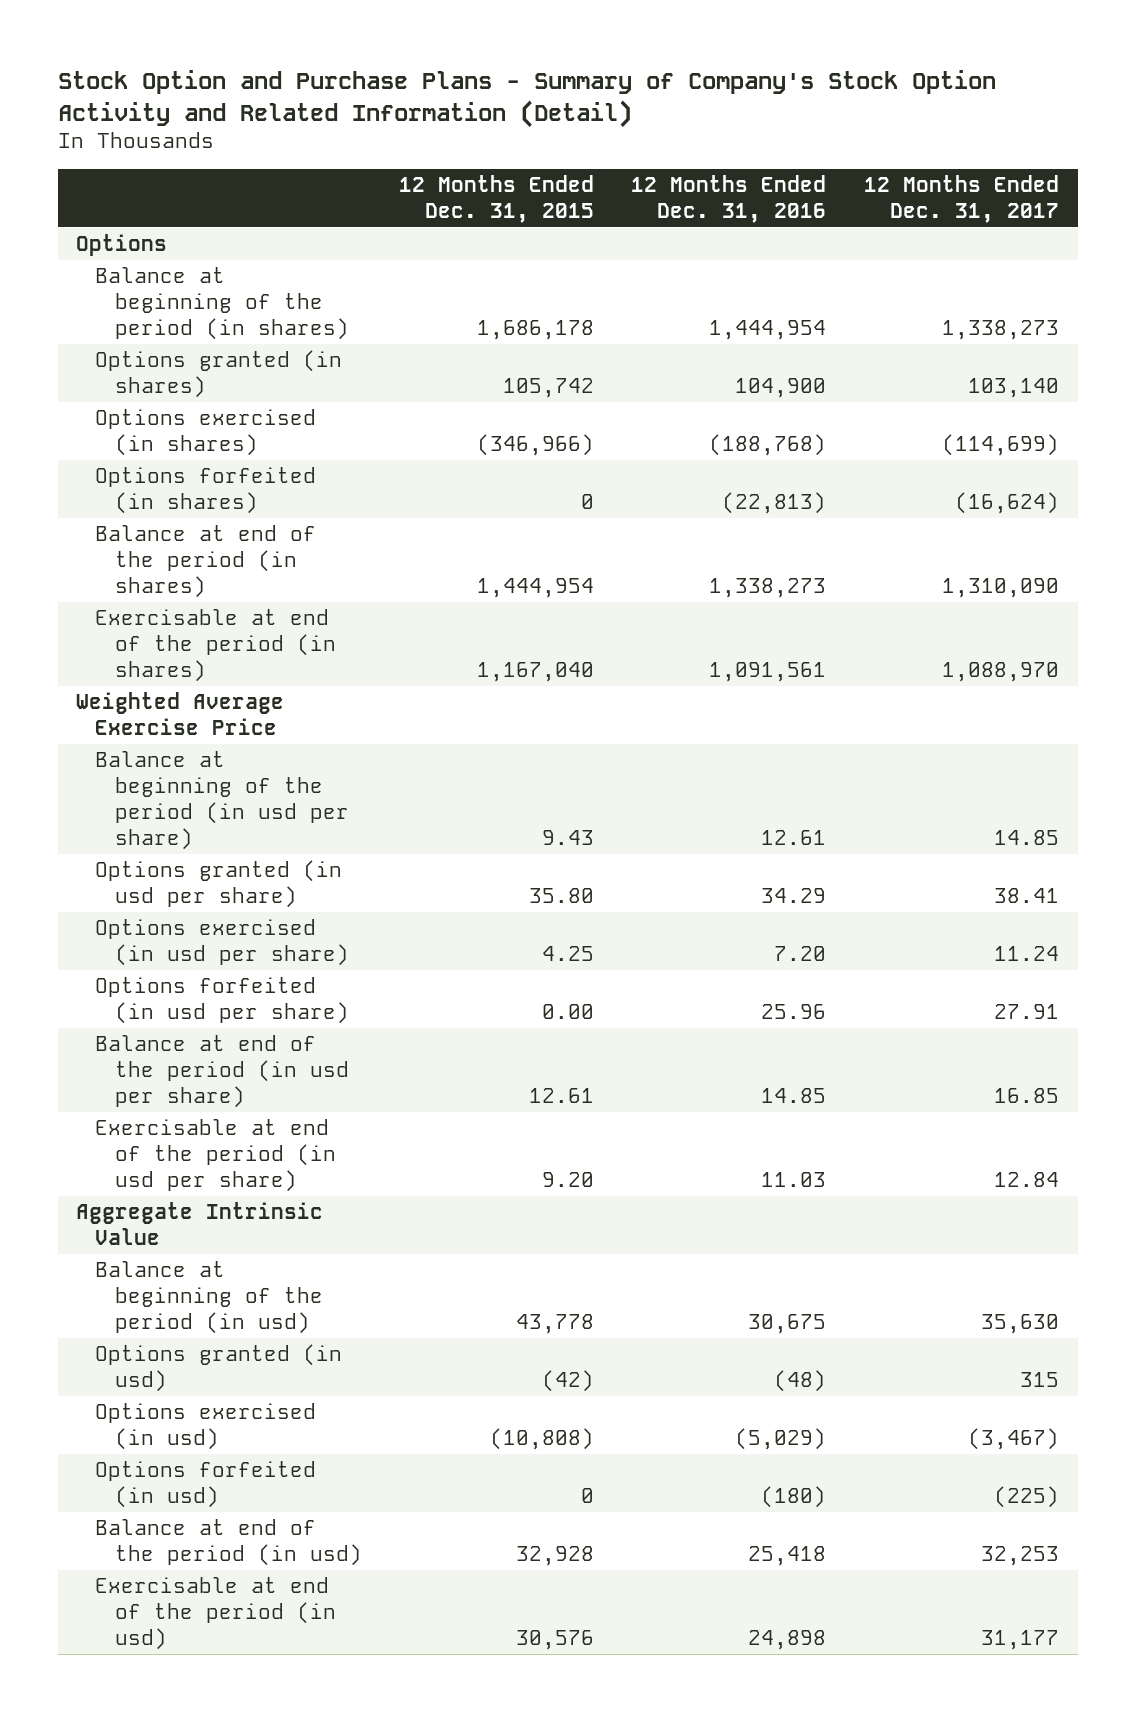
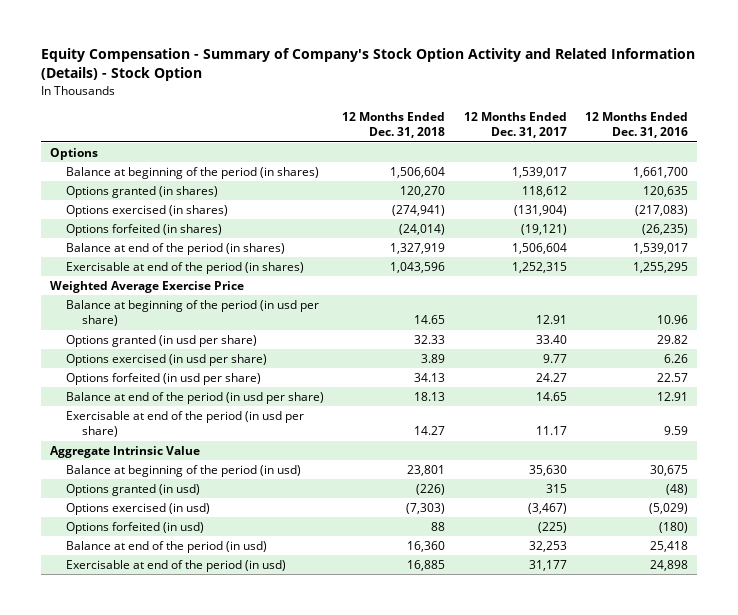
- Stock Option and Purchase Plans - Summary of Company's Stock Option Activity and Related Information (Detail)
+ Equity Compensation - Summary of Company's Stock Option Activity and Related Information (Details) - Stock Option
- | 12 Months Ended Dec. 31, 2015 | 12 Months Ended Dec. 31, 2016 | 12 Months Ended Dec. 31, 2017
+ | 12 Months Ended Dec. 31, 2018 | 12 Months Ended Dec. 31, 2017 | 12 Months Ended Dec. 31, 2016
- Balance at beginning of the period (in shares) | 1,686,178 | 1,444,954 | 1,338,273
- Options granted (in shares) | 105,742 | 104,900 | 103,140
- Options exercised (in shares) | (346,966) | (188,768) | (114,699)
- Options forfeited (in shares) | 0 | (22,813) | (16,624)
- Balance at end of the period (in shares) | 1,444,954 | 1,338,273 | 1,310,090
- Exercisable at end of the period (in shares) | 1,167,040 | 1,091,561 | 1,088,970
+ Balance at beginning of the period (in shares) | 1,506,604 | 1,539,017 | 1,661,700
+ Options granted (in shares) | 120,270 | 118,612 | 120,635
+ Options exercised (in shares) | (274,941) | (131,904) | (217,083)
+ Options forfeited (in shares) | (24,014) | (19,121) | (26,235)
+ Balance at end of the period (in shares) | 1,327,919 | 1,506,604 | 1,539,017
+ Exercisable at end of the period (in shares) | 1,043,596 | 1,252,315 | 1,255,295
- Balance at beginning of the period (in usd per share) | 9.43 | 12.61 | 14.85
- Options granted (in usd per share) | 35.80 | 34.29 | 38.41
- Options exercised (in usd per share) | 4.25 | 7.20 | 11.24
- Options forfeited (in usd per share) | 0.00 | 25.96 | 27.91
- Balance at end of the period (in usd per share) | 12.61 | 14.85 | 16.85
- Exercisable at end of the period (in usd per share) | 9.20 | 11.03 | 12.84
+ Balance at beginning of the period (in usd per share) | 14.65 | 12.91 | 10.96
+ Options granted (in usd per share) | 32.33 | 33.40 | 29.82
+ Options exercised (in usd per share) | 3.89 | 9.77 | 6.26
+ Options forfeited (in usd per share) | 34.13 | 24.27 | 22.57
+ Balance at end of the period (in usd per share) | 18.13 | 14.65 | 12.91
+ Exercisable at end of the period (in usd per share) | 14.27 | 11.17 | 9.59

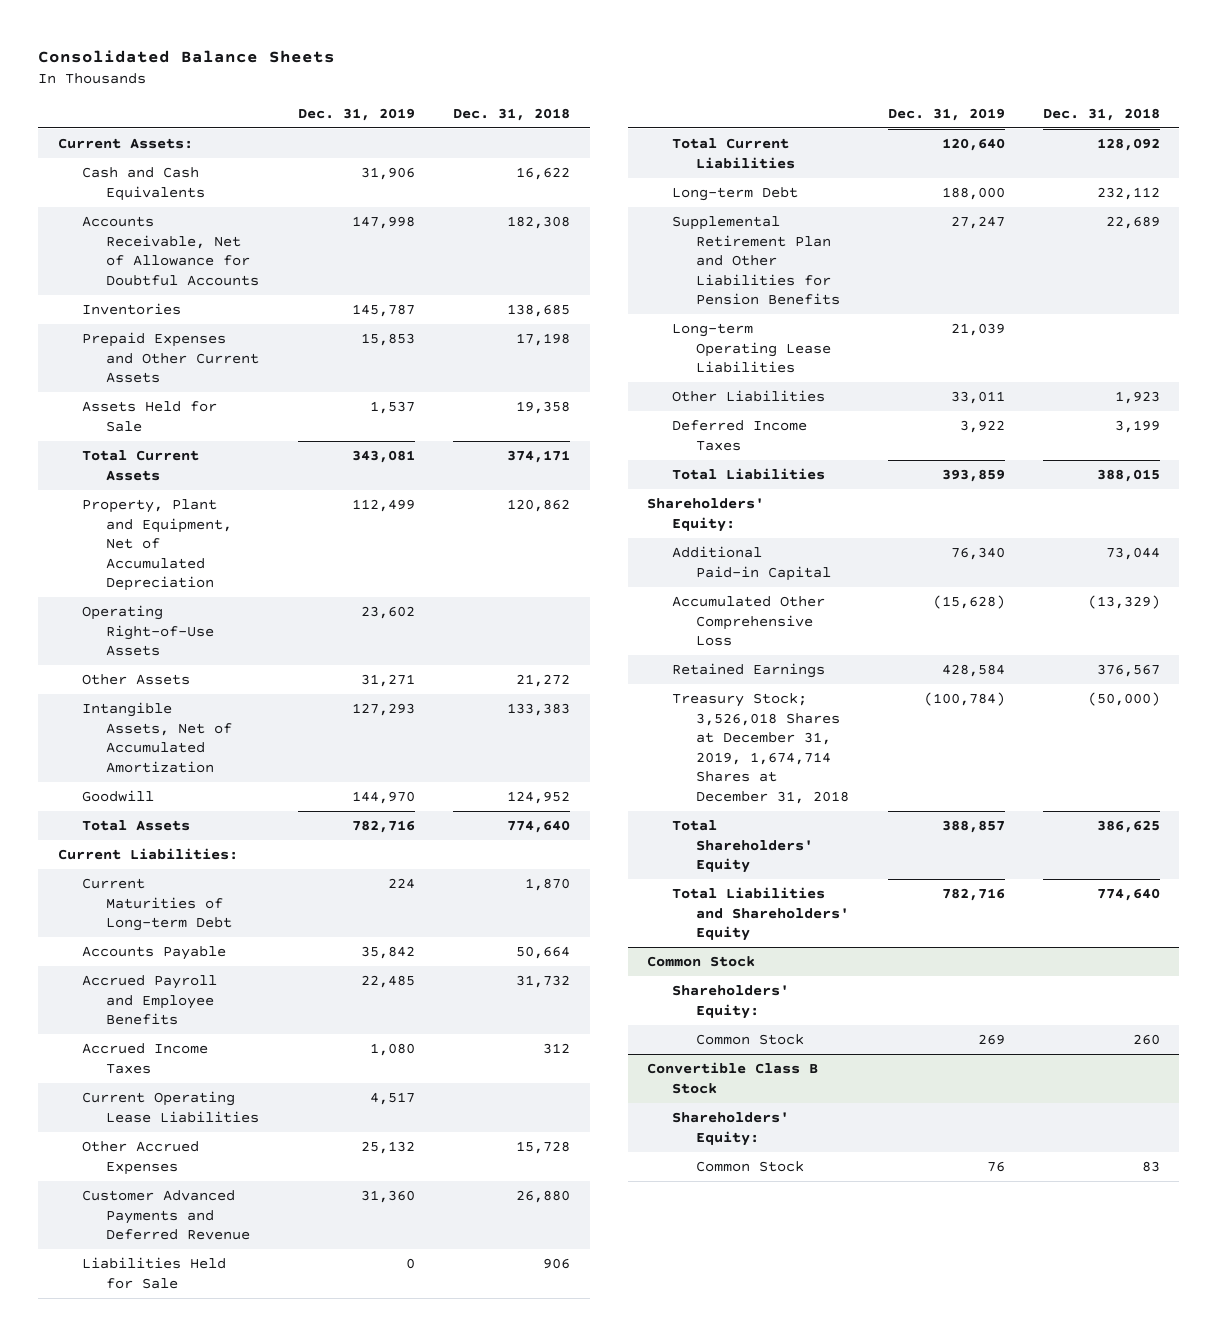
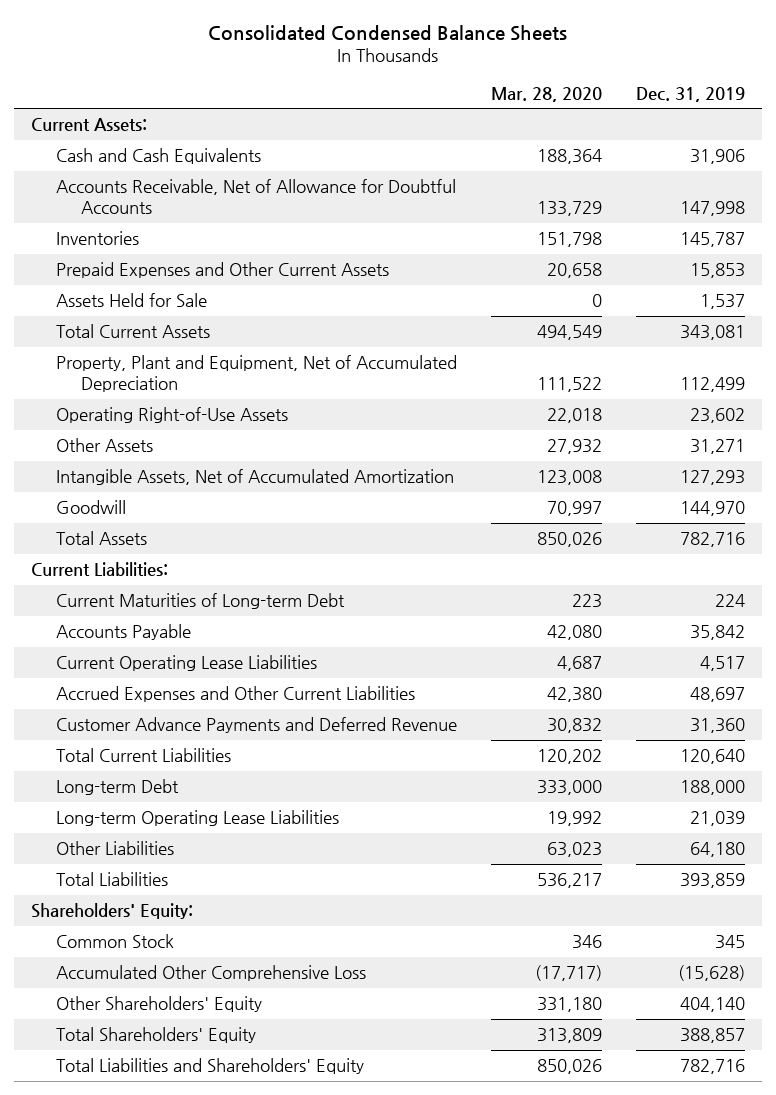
- Consolidated Balance Sheets
+ Consolidated Condensed Balance Sheets
- | Dec. 31, 2019 | Dec. 31, 2018
+ | Mar. 28, 2020 | Dec. 31, 2019
- Accrued Payroll and Employee Benefits | 22,485 | 31,732
- Accrued Income Taxes | 1,080 | 312
- Other Accrued Expenses | 25,132 | 15,728
- Customer Advanced Payments and Deferred Revenue | 31,360 | 26,880
- Liabilities Held for Sale | 0 | 906
+ Accrued Expenses and Other Current Liabilities | 42,380 | 48,697
+ Customer Advance Payments and Deferred Revenue | 30,832 | 31,360
- Supplemental Retirement Plan and Other Liabilities for Pension Benefits | 27,247 | 22,689
- Other Liabilities | 33,011 | 1,923
- Deferred Income Taxes | 3,922 | 3,199
+ Other Liabilities | 63,023 | 64,180
- Additional Paid-in Capital | 76,340 | 73,044
+ Common Stock | 346 | 345
- Retained Earnings | 428,584 | 376,567
- Treasury Stock; 3,526,018 Shares at December 31, 2019, 1,674,714 Shares at December 31, 2018 | (100,784) | (50,000)
+ Other Shareholders' Equity | 331,180 | 404,140
- Common Stock
- Shareholders' Equity:
- Common Stock | 269 | 260
- Convertible Class B Stock
- Shareholders' Equity:
- Common Stock | 76 | 83

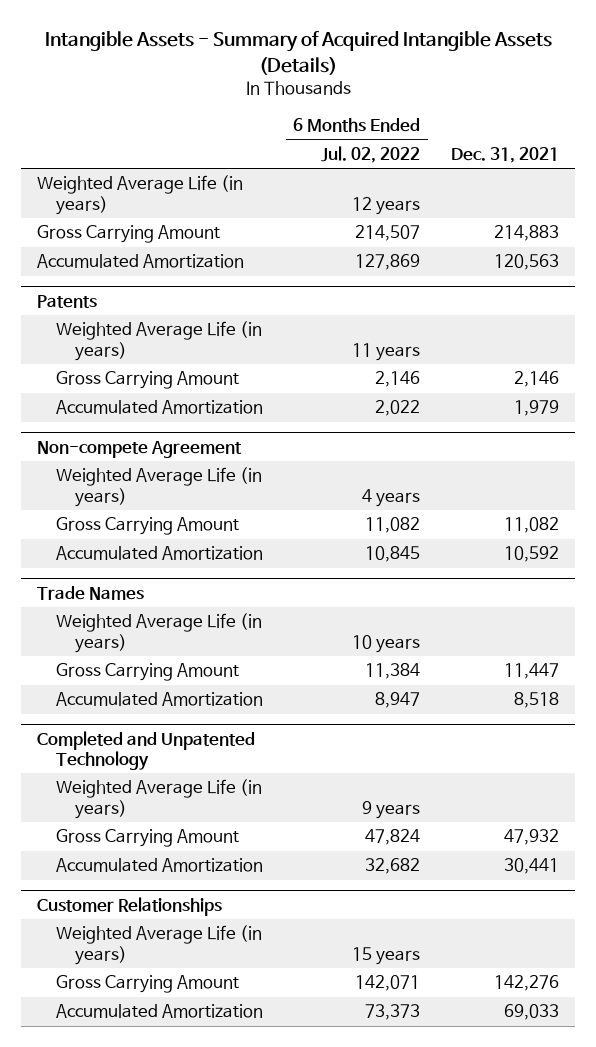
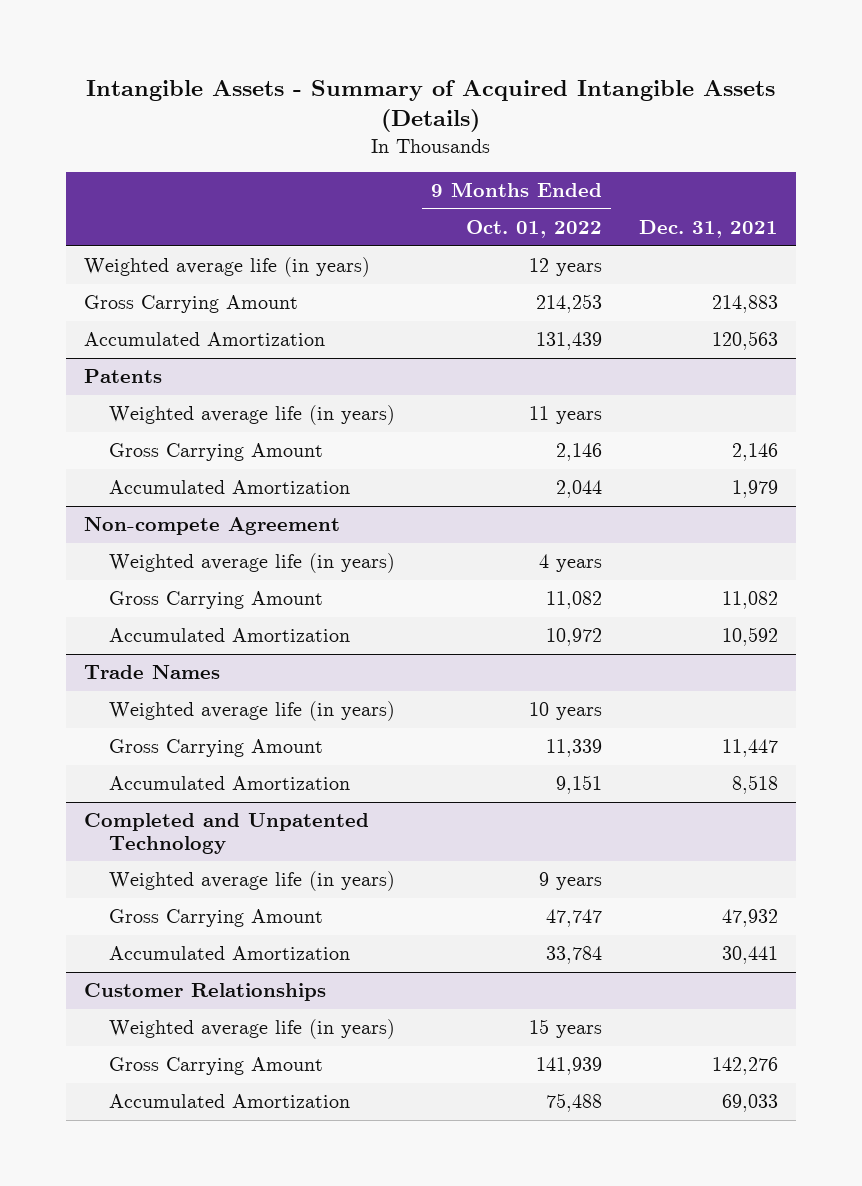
- | 6 Months Ended Jul. 02, 2022 | Dec. 31, 2021
+ | 9 Months Ended Oct. 01, 2022 | Dec. 31, 2021
- Weighted Average Life (in years) | 12 years |
+ Weighted average life (in years) | 12 years |
@ Patents
- Weighted Average Life (in years) | 11 years |
+ Weighted average life (in years) | 11 years |
@ Non-compete Agreement
- Weighted Average Life (in years) | 4 years |
+ Weighted average life (in years) | 4 years |
@ Trade Names
- Weighted Average Life (in years) | 10 years |
+ Weighted average life (in years) | 10 years |
@ Completed and Unpatented Technology
- Weighted Average Life (in years) | 9 years |
+ Weighted average life (in years) | 9 years |
@ Customer Relationships
- Weighted Average Life (in years) | 15 years |
+ Weighted average life (in years) | 15 years |

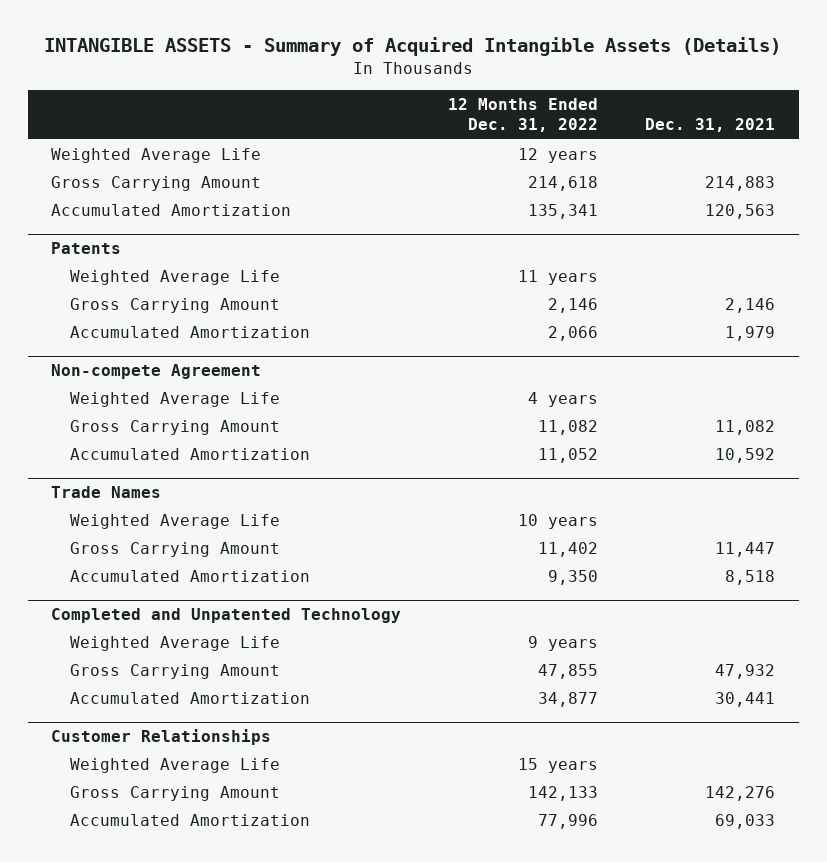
- Intangible Assets - Summary of Acquired Intangible Assets (Details)
+ INTANGIBLE ASSETS - Summary of Acquired Intangible Assets (Details)
- | 9 Months Ended Oct. 01, 2022 | Dec. 31, 2021
+ | 12 Months Ended Dec. 31, 2022 | Dec. 31, 2021
- Weighted average life (in years) | 12 years |
+ Weighted Average Life | 12 years |
@ Patents
- Weighted average life (in years) | 11 years |
+ Weighted Average Life | 11 years |
@ Non-compete Agreement
- Weighted average life (in years) | 4 years |
+ Weighted Average Life | 4 years |
@ Trade Names
- Weighted average life (in years) | 10 years |
+ Weighted Average Life | 10 years |
@ Completed and Unpatented Technology
- Weighted average life (in years) | 9 years |
+ Weighted Average Life | 9 years |
@ Customer Relationships
- Weighted average life (in years) | 15 years |
+ Weighted Average Life | 15 years |

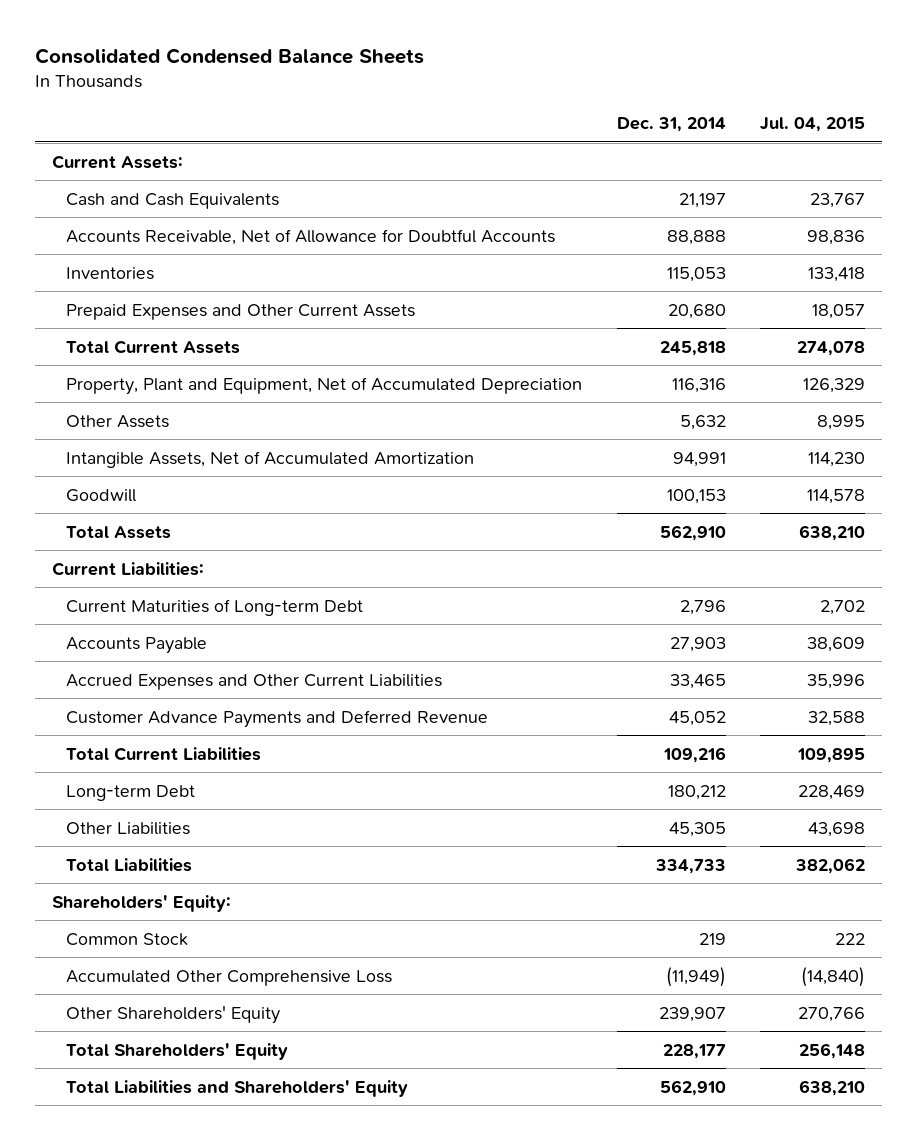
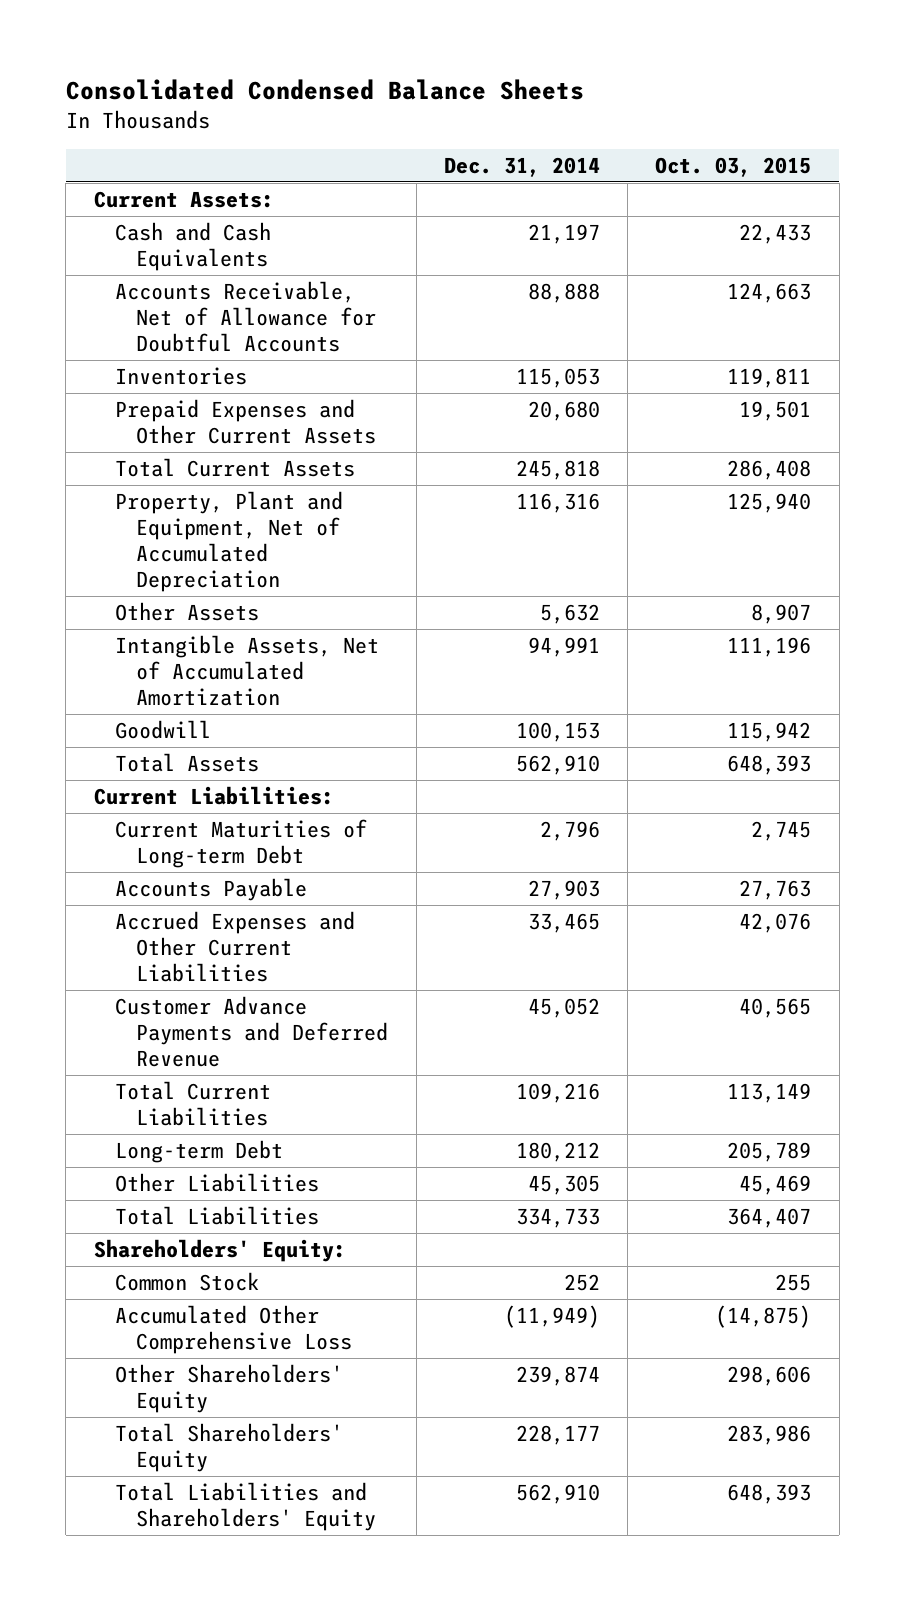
- | Dec. 31, 2014 | Jul. 04, 2015
+ | Dec. 31, 2014 | Oct. 03, 2015
- Common Stock | 219 | 222
+ Common Stock | 252 | 255
- Other Shareholders' Equity | 239,907 | 270,766
+ Other Shareholders' Equity | 239,874 | 298,606

